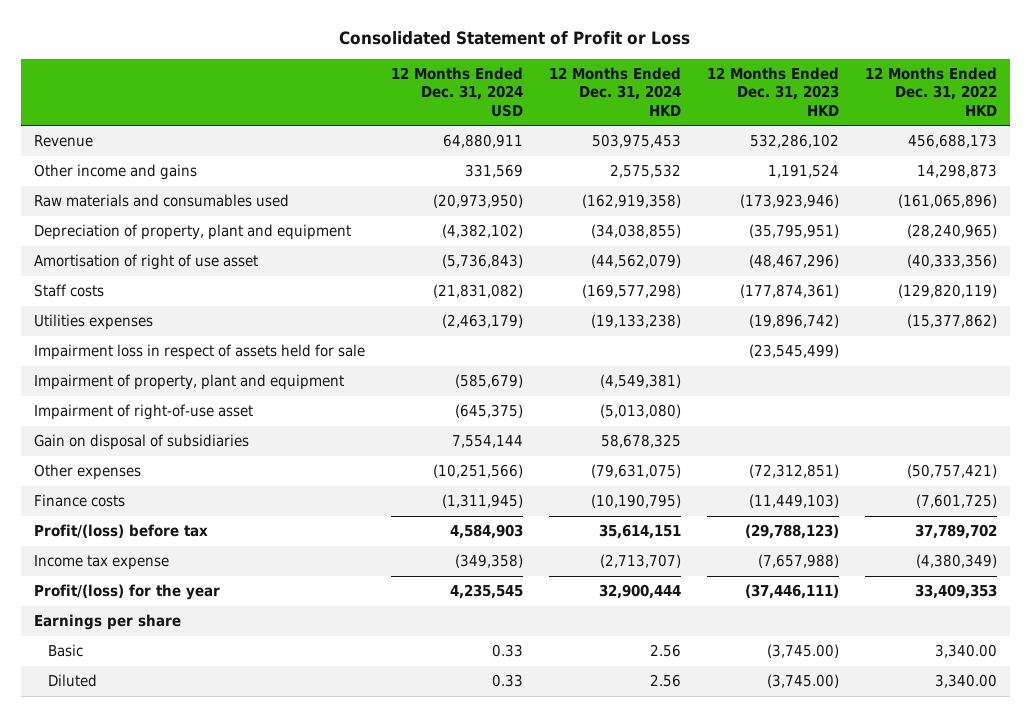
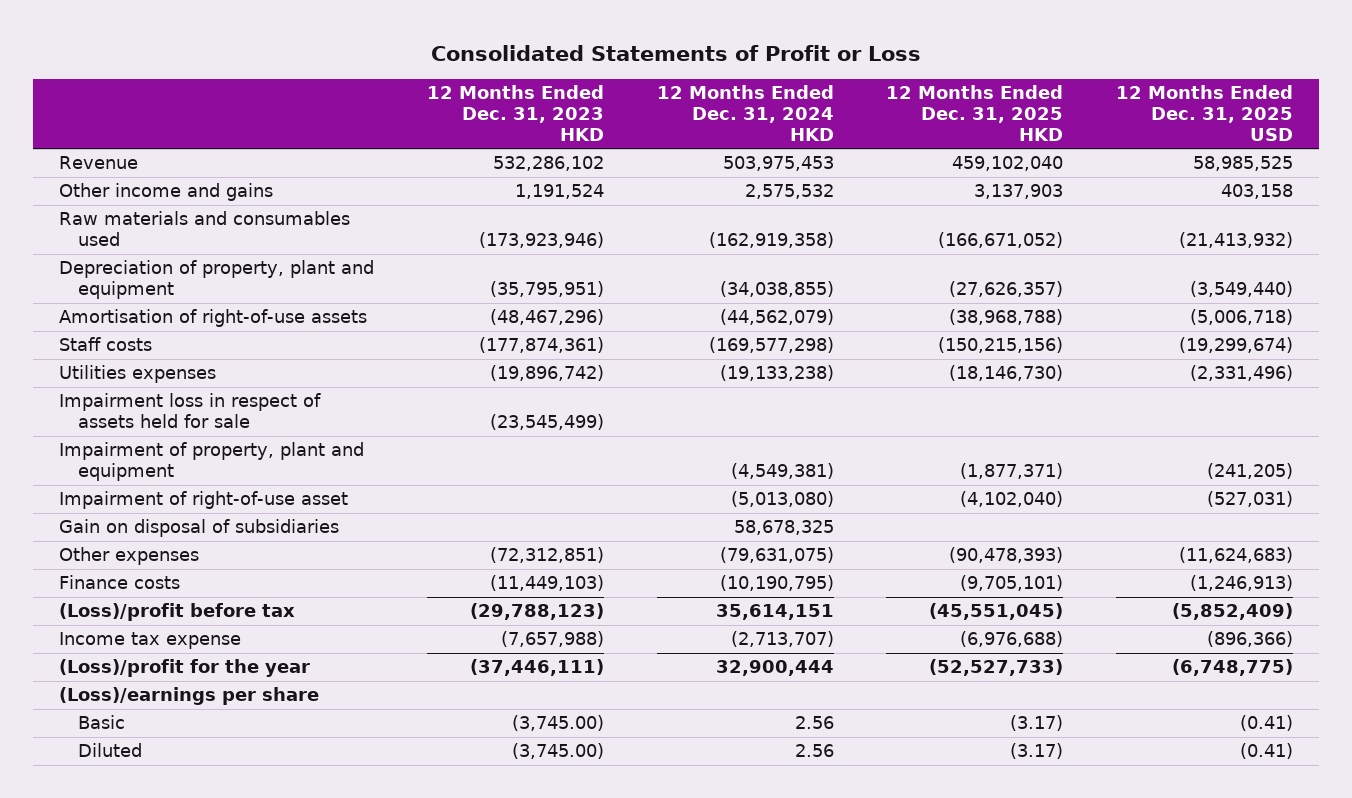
- Consolidated Statement of Profit or Loss
+ Consolidated Statements of Profit or Loss
- | 12 Months Ended Dec. 31, 2024 USD | 12 Months Ended Dec. 31, 2024 HKD | 12 Months Ended Dec. 31, 2023 HKD | 12 Months Ended Dec. 31, 2022 HKD
+ | 12 Months Ended Dec. 31, 2023 HKD | 12 Months Ended Dec. 31, 2024 HKD | 12 Months Ended Dec. 31, 2025 HKD | 12 Months Ended Dec. 31, 2025 USD
- Amortisation of right of use asset | (5,736,843) | (44,562,079) | (48,467,296) | (40,333,356)
+ Amortisation of right-of-use assets | (48,467,296) | (44,562,079) | (38,968,788) | (5,006,718)
- Profit/(loss) before tax | 4,584,903 | 35,614,151 | (29,788,123) | 37,789,702
+ (Loss)/profit before tax | (29,788,123) | 35,614,151 | (45,551,045) | (5,852,409)
- Profit/(loss) for the year | 4,235,545 | 32,900,444 | (37,446,111) | 33,409,353
- Earnings per share
+ (Loss)/profit for the year | (37,446,111) | 32,900,444 | (52,527,733) | (6,748,775)
+ (Loss)/earnings per share

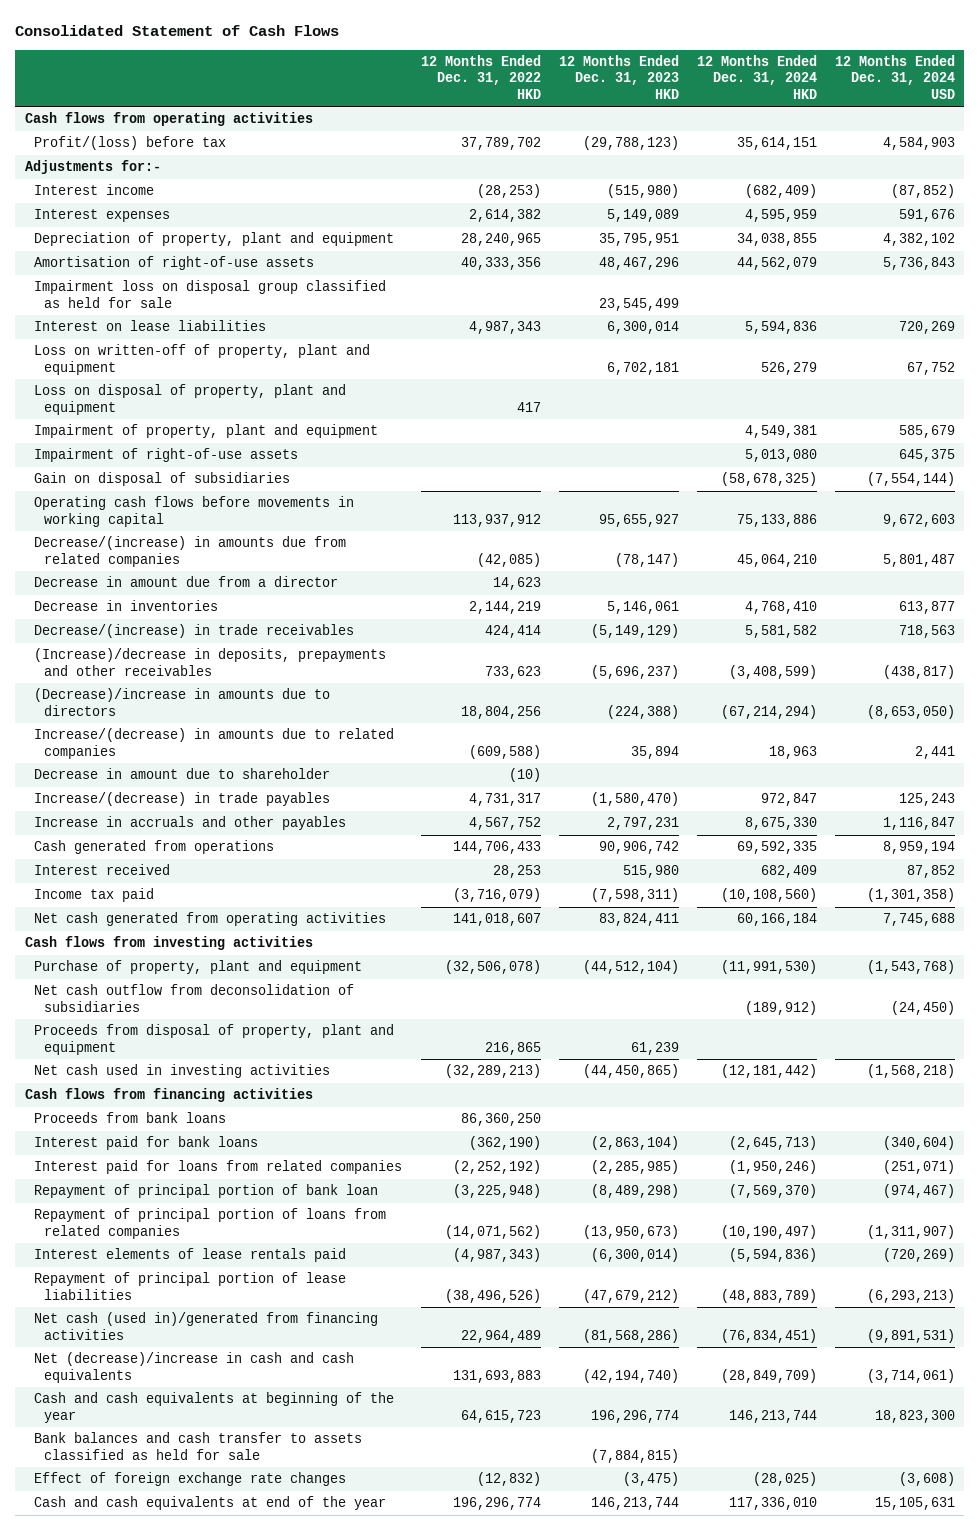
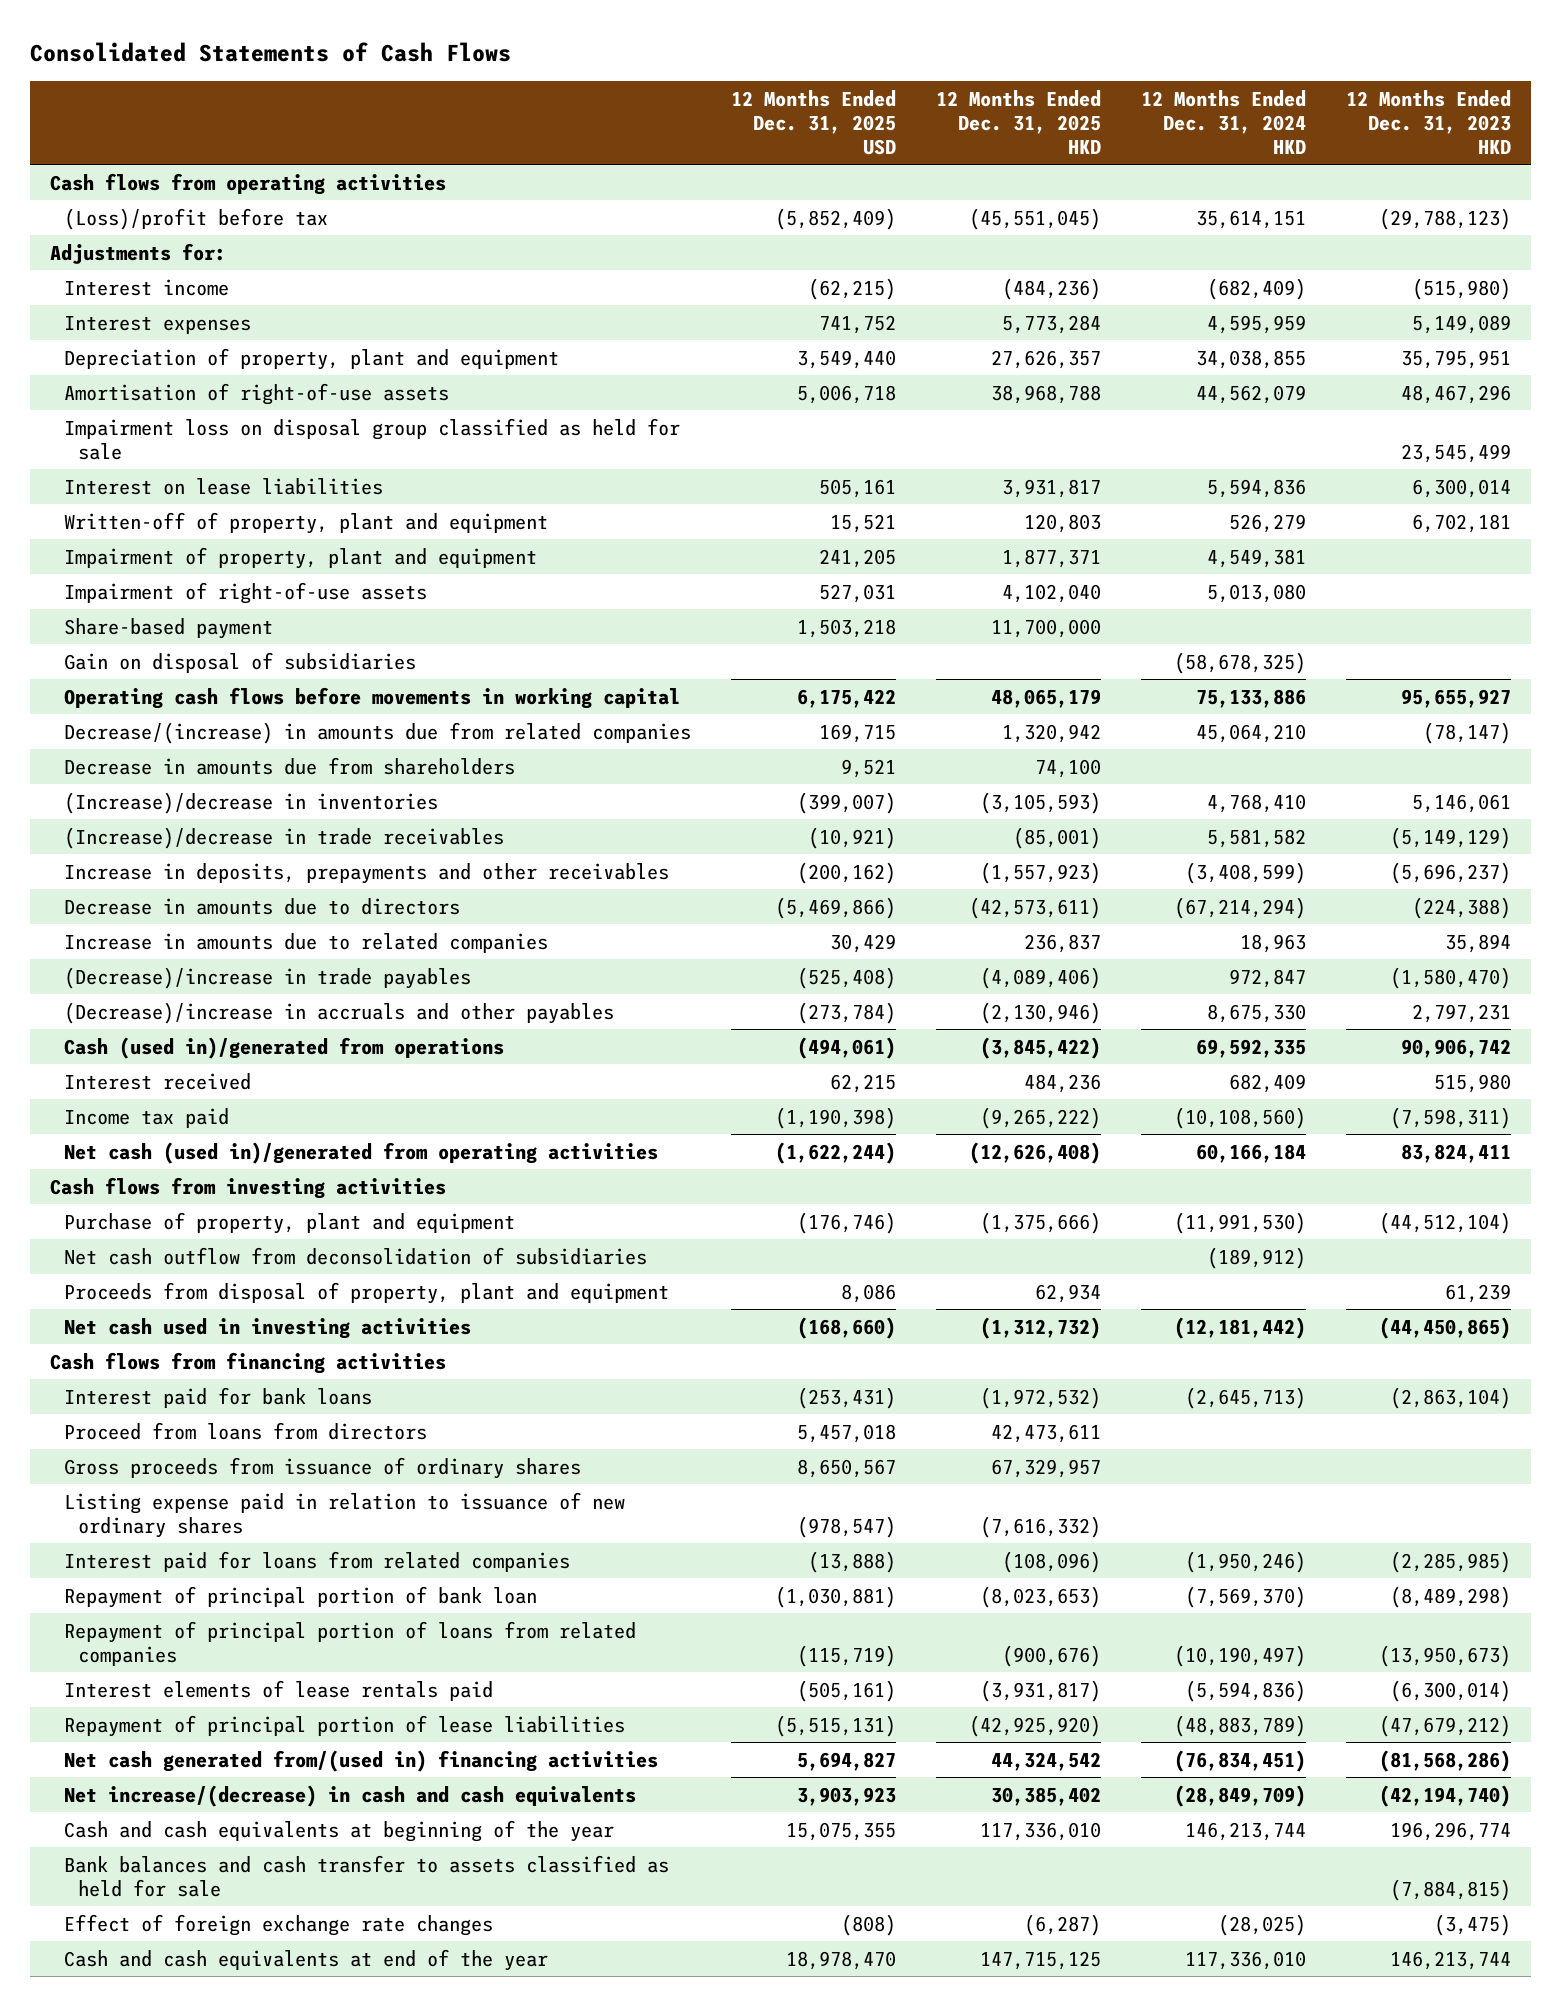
- Consolidated Statement of Cash Flows
+ Consolidated Statements of Cash Flows
- | 12 Months Ended Dec. 31, 2022 HKD | 12 Months Ended Dec. 31, 2023 HKD | 12 Months Ended Dec. 31, 2024 HKD | 12 Months Ended Dec. 31, 2024 USD
+ | 12 Months Ended Dec. 31, 2025 USD | 12 Months Ended Dec. 31, 2025 HKD | 12 Months Ended Dec. 31, 2024 HKD | 12 Months Ended Dec. 31, 2023 HKD
- Profit/(loss) before tax | 37,789,702 | (29,788,123) | 35,614,151 | 4,584,903
- Adjustments for:-
+ (Loss)/profit before tax | (5,852,409) | (45,551,045) | 35,614,151 | (29,788,123)
+ Adjustments for:
- Loss on written-off of property, plant and equipment | | 6,702,181 | 526,279 | 67,752
- Loss on disposal of property, plant and equipment | 417 | | |
+ Written-off of property, plant and equipment | 15,521 | 120,803 | 526,279 | 6,702,181
+ Share-based payment | 1,503,218 | 11,700,000 | |
- Decrease in amount due from a director | 14,623 | | |
- Decrease in inventories | 2,144,219 | 5,146,061 | 4,768,410 | 613,877
- Decrease/(increase) in trade receivables | 424,414 | (5,149,129) | 5,581,582 | 718,563
- (Increase)/decrease in deposits, prepayments and other receivables | 733,623 | (5,696,237) | (3,408,599) | (438,817)
- (Decrease)/increase in amounts due to directors | 18,804,256 | (224,388) | (67,214,294) | (8,653,050)
- Increase/(decrease) in amounts due to related companies | (609,588) | 35,894 | 18,963 | 2,441
- Decrease in amount due to shareholder | (10) | | |
- Increase/(decrease) in trade payables | 4,731,317 | (1,580,470) | 972,847 | 125,243
- Increase in accruals and other payables | 4,567,752 | 2,797,231 | 8,675,330 | 1,116,847
- Cash generated from operations | 144,706,433 | 90,906,742 | 69,592,335 | 8,959,194
+ Decrease in amounts due from shareholders | 9,521 | 74,100 | |
+ (Increase)/decrease in inventories | (399,007) | (3,105,593) | 4,768,410 | 5,146,061
+ (Increase)/decrease in trade receivables | (10,921) | (85,001) | 5,581,582 | (5,149,129)
+ Increase in deposits, prepayments and other receivables | (200,162) | (1,557,923) | (3,408,599) | (5,696,237)
+ Decrease in amounts due to directors | (5,469,866) | (42,573,611) | (67,214,294) | (224,388)
+ Increase in amounts due to related companies | 30,429 | 236,837 | 18,963 | 35,894
+ (Decrease)/increase in trade payables | (525,408) | (4,089,406) | 972,847 | (1,580,470)
+ (Decrease)/increase in accruals and other payables | (273,784) | (2,130,946) | 8,675,330 | 2,797,231
+ Cash (used in)/generated from operations | (494,061) | (3,845,422) | 69,592,335 | 90,906,742
- Net cash generated from operating activities | 141,018,607 | 83,824,411 | 60,166,184 | 7,745,688
+ Net cash (used in)/generated from operating activities | (1,622,244) | (12,626,408) | 60,166,184 | 83,824,411
- Proceeds from bank loans | 86,360,250 | | |
+ Proceed from loans from directors | 5,457,018 | 42,473,611 | |
+ Gross proceeds from issuance of ordinary shares | 8,650,567 | 67,329,957 | |
+ Listing expense paid in relation to issuance of new ordinary shares | (978,547) | (7,616,332) | |
- Net cash (used in)/generated from financing activities | 22,964,489 | (81,568,286) | (76,834,451) | (9,891,531)
- Net (decrease)/increase in cash and cash equivalents | 131,693,883 | (42,194,740) | (28,849,709) | (3,714,061)
+ Net cash generated from/(used in) financing activities | 5,694,827 | 44,324,542 | (76,834,451) | (81,568,286)
+ Net increase/(decrease) in cash and cash equivalents | 3,903,923 | 30,385,402 | (28,849,709) | (42,194,740)

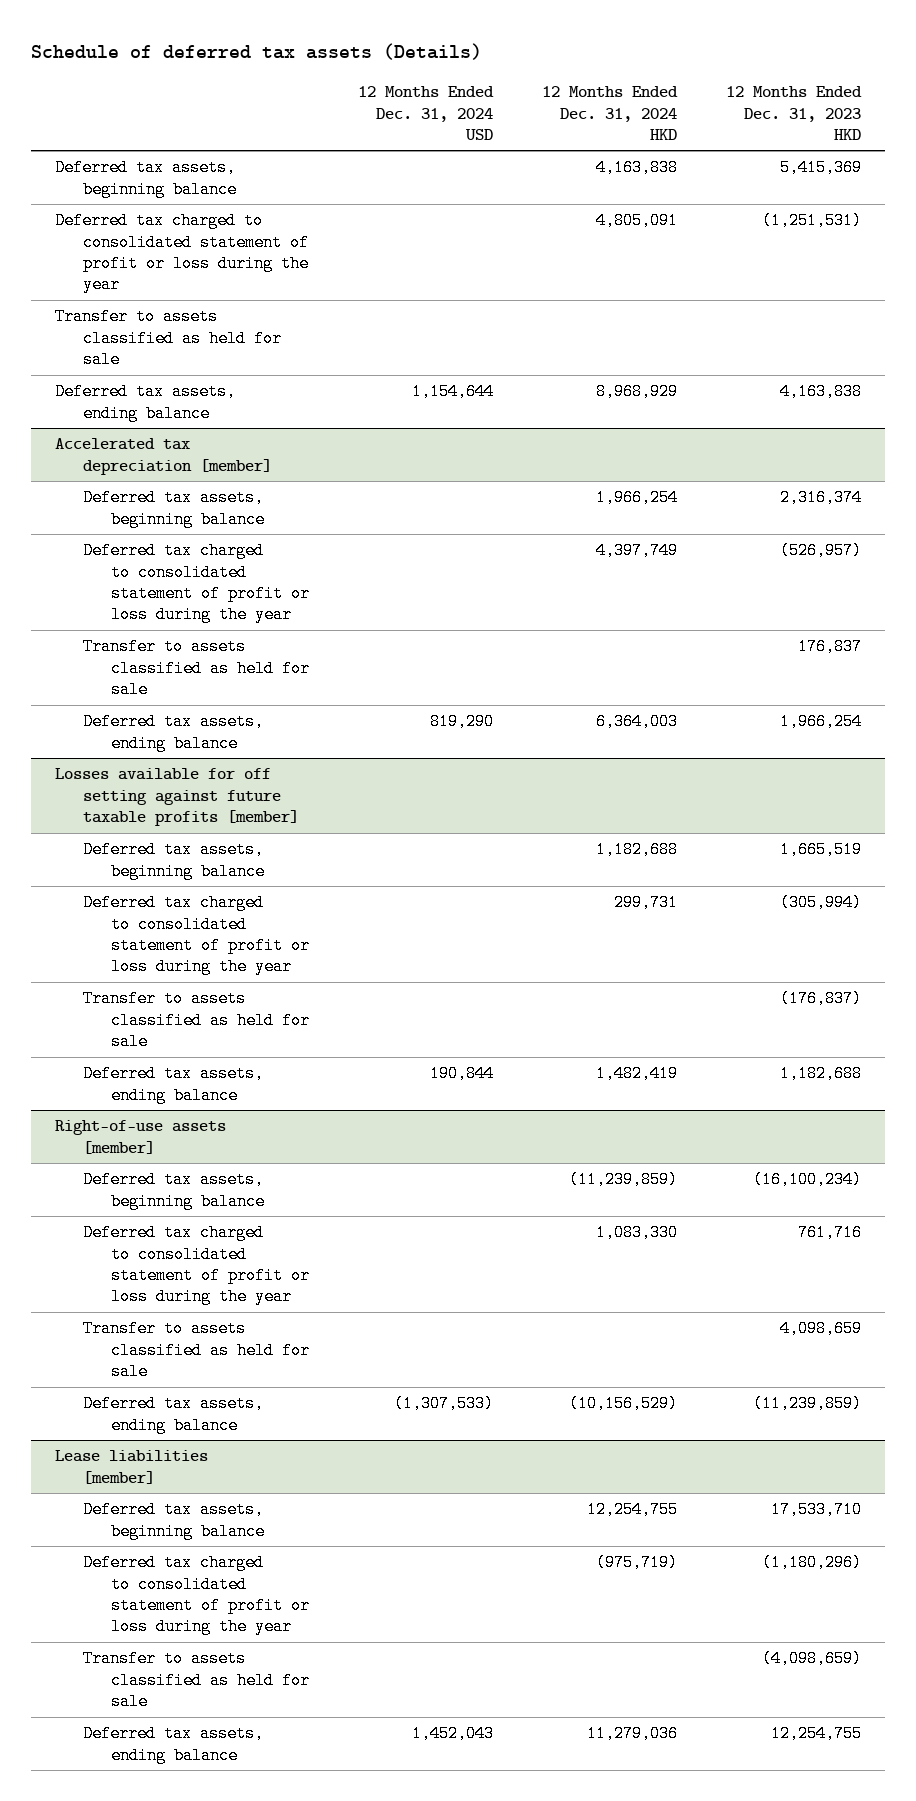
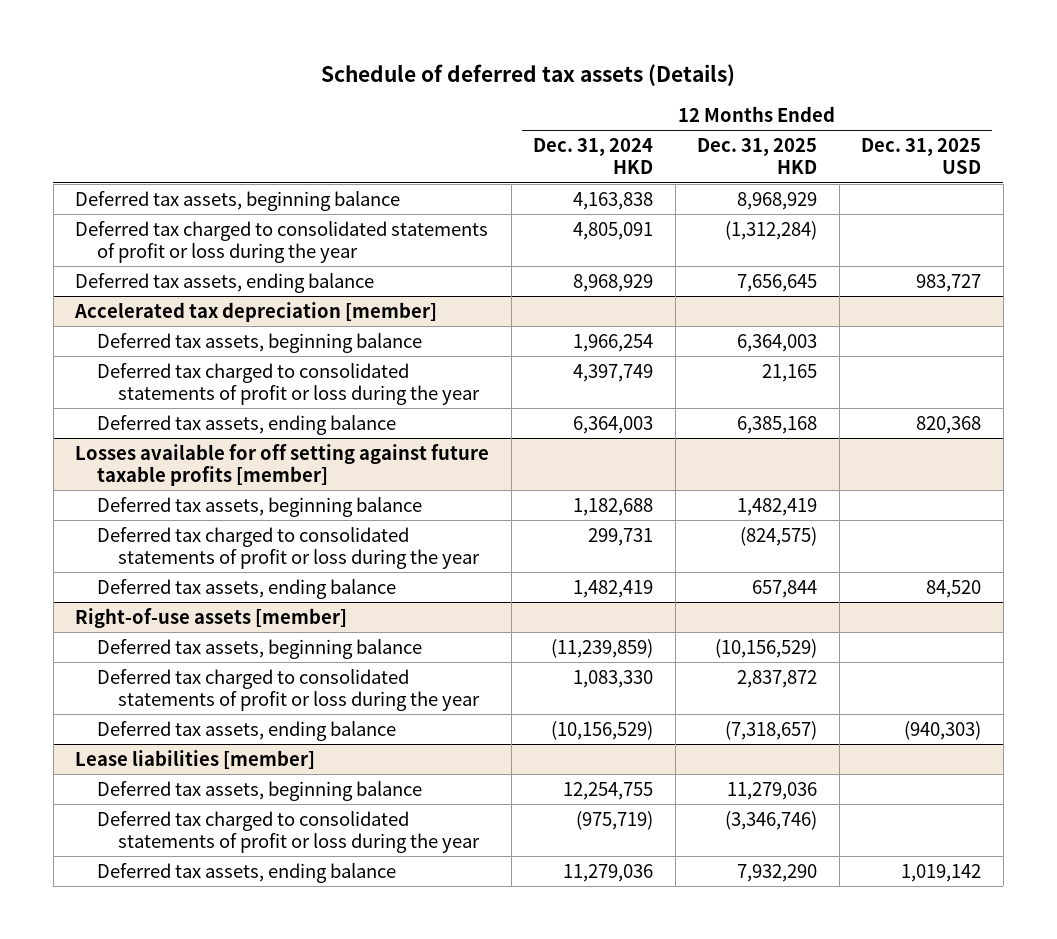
- | 12 Months Ended Dec. 31, 2024 USD | 12 Months Ended Dec. 31, 2024 HKD | 12 Months Ended Dec. 31, 2023 HKD
+ | 12 Months Ended Dec. 31, 2024 HKD | 12 Months Ended Dec. 31, 2025 HKD | 12 Months Ended Dec. 31, 2025 USD
- Deferred tax charged to consolidated statement of profit or loss during the year | | 4,805,091 | (1,251,531)
- Transfer to assets classified as held for sale
+ Deferred tax charged to consolidated statements of profit or loss during the year | 4,805,091 | (1,312,284) |
@ Accelerated tax depreciation [member]
- Deferred tax charged to consolidated statement of profit or loss during the year | | 4,397,749 | (526,957)
- Transfer to assets classified as held for sale | | | 176,837
+ Deferred tax charged to consolidated statements of profit or loss during the year | 4,397,749 | 21,165 |
@ Losses available for off setting against future taxable profits [member]
- Deferred tax charged to consolidated statement of profit or loss during the year | | 299,731 | (305,994)
- Transfer to assets classified as held for sale | | | (176,837)
+ Deferred tax charged to consolidated statements of profit or loss during the year | 299,731 | (824,575) |
@ Right-of-use assets [member]
- Deferred tax charged to consolidated statement of profit or loss during the year | | 1,083,330 | 761,716
- Transfer to assets classified as held for sale | | | 4,098,659
+ Deferred tax charged to consolidated statements of profit or loss during the year | 1,083,330 | 2,837,872 |
@ Lease liabilities [member]
- Deferred tax charged to consolidated statement of profit or loss during the year | | (975,719) | (1,180,296)
- Transfer to assets classified as held for sale | | | (4,098,659)
+ Deferred tax charged to consolidated statements of profit or loss during the year | (975,719) | (3,346,746) |

